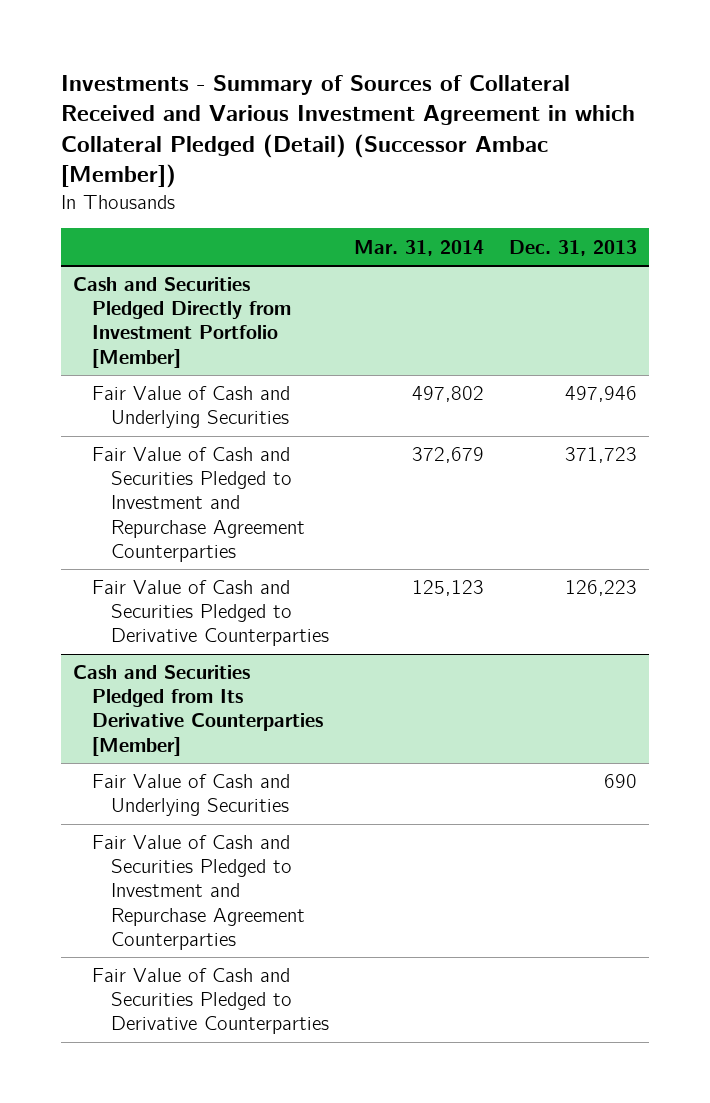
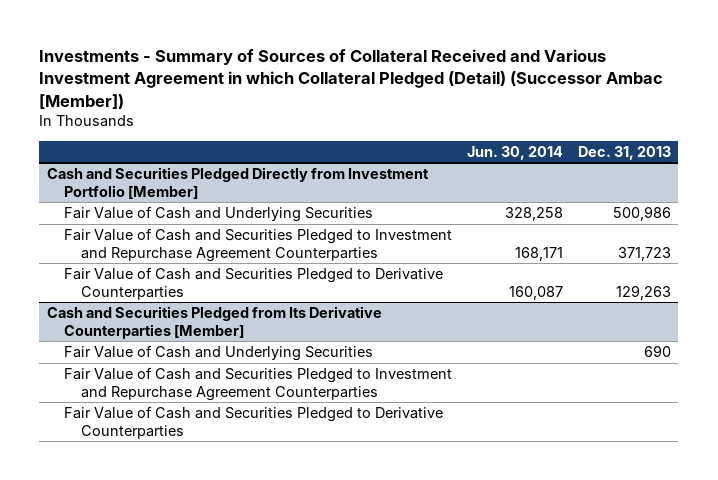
- | Mar. 31, 2014 | Dec. 31, 2013
+ | Jun. 30, 2014 | Dec. 31, 2013
@ Cash and Securities Pledged Directly from Investment Portfolio [Member]
- Fair Value of Cash and Underlying Securities | 497,802 | 497,946
+ Fair Value of Cash and Underlying Securities | 328,258 | 500,986
- Fair Value of Cash and Securities Pledged to Derivative Counterparties | 125,123 | 126,223
+ Fair Value of Cash and Securities Pledged to Derivative Counterparties | 160,087 | 129,263

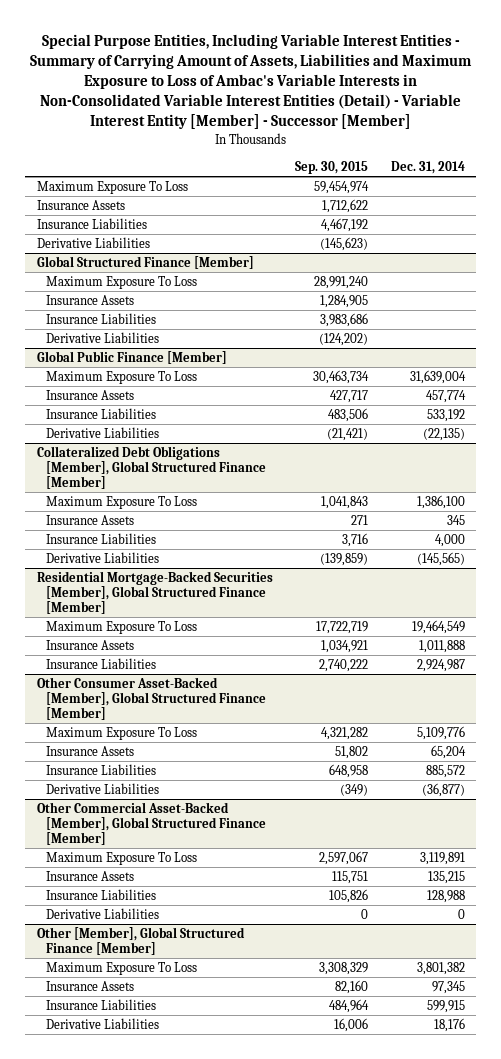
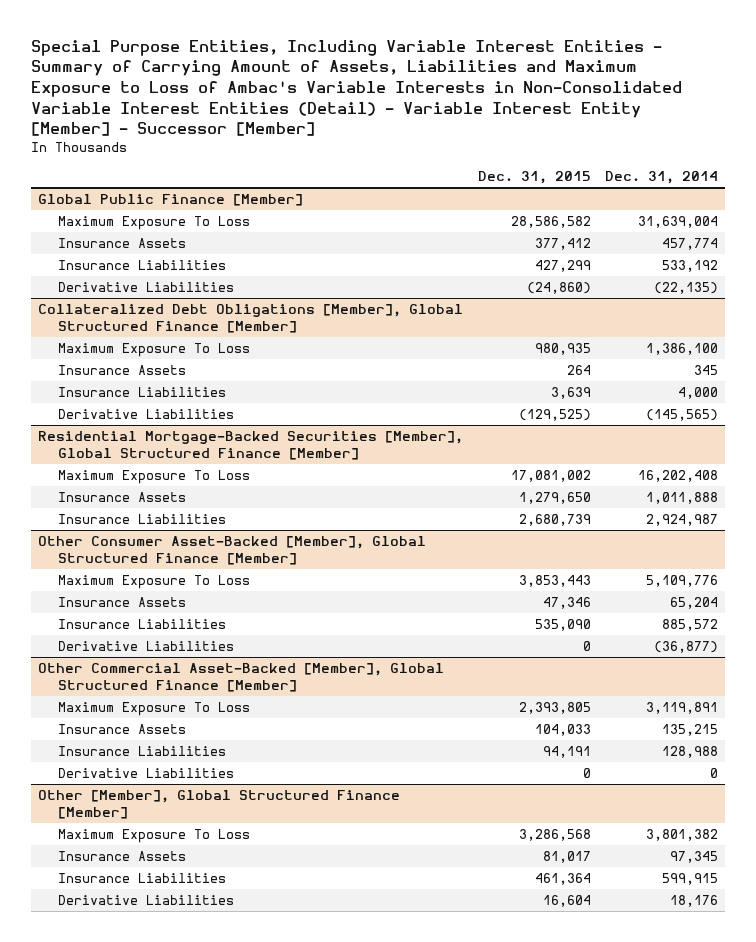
- | Sep. 30, 2015 | Dec. 31, 2014
+ | Dec. 31, 2015 | Dec. 31, 2014
- Maximum Exposure To Loss | 59,454,974 |
- Insurance Assets | 1,712,622 |
- Insurance Liabilities | 4,467,192 |
- Derivative Liabilities | (145,623) |
- Global Structured Finance [Member]
- Maximum Exposure To Loss | 28,991,240 |
- Insurance Assets | 1,284,905 |
- Insurance Liabilities | 3,983,686 |
- Derivative Liabilities | (124,202) |
@ Residential Mortgage-Backed Securities [Member], Global Structured Finance [Member]
- Maximum Exposure To Loss | 17,722,719 | 19,464,549
+ Maximum Exposure To Loss | 17,081,002 | 16,202,408

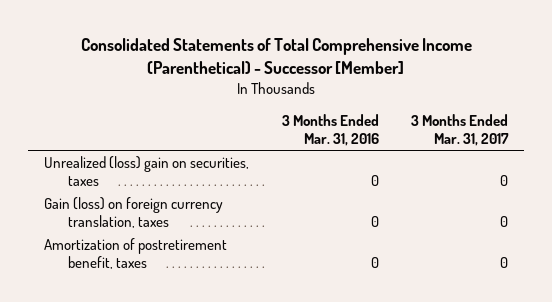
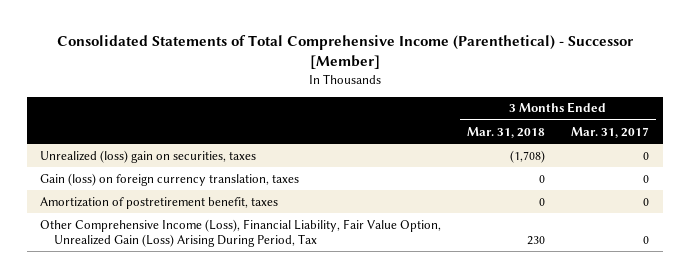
- | 3 Months Ended Mar. 31, 2016 | 3 Months Ended Mar. 31, 2017
+ | 3 Months Ended Mar. 31, 2018 | 3 Months Ended Mar. 31, 2017
+ Other Comprehensive Income (Loss), Financial Liability, Fair Value Option, Unrealized Gain (Loss) Arising During Period, Tax | 230 | 0

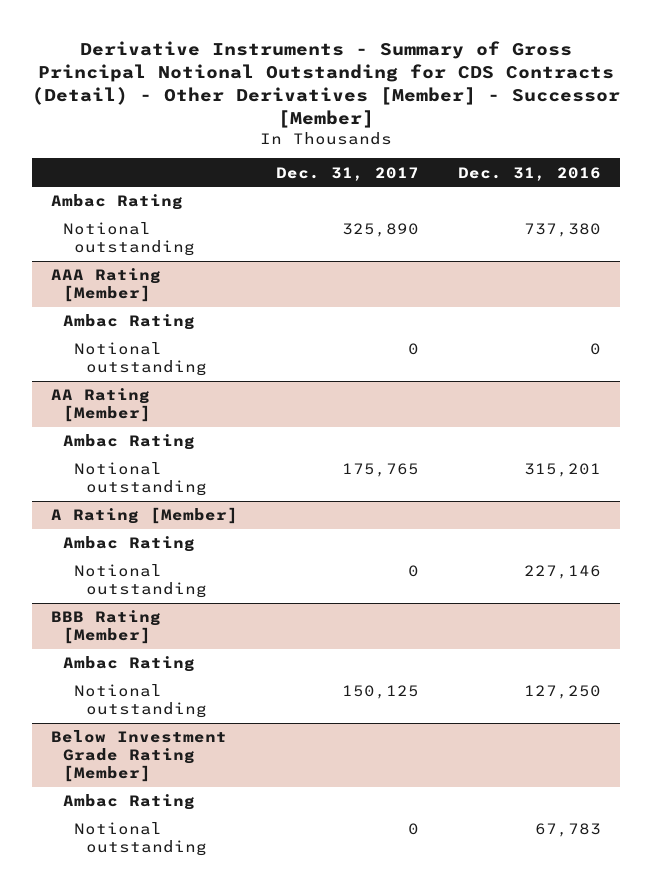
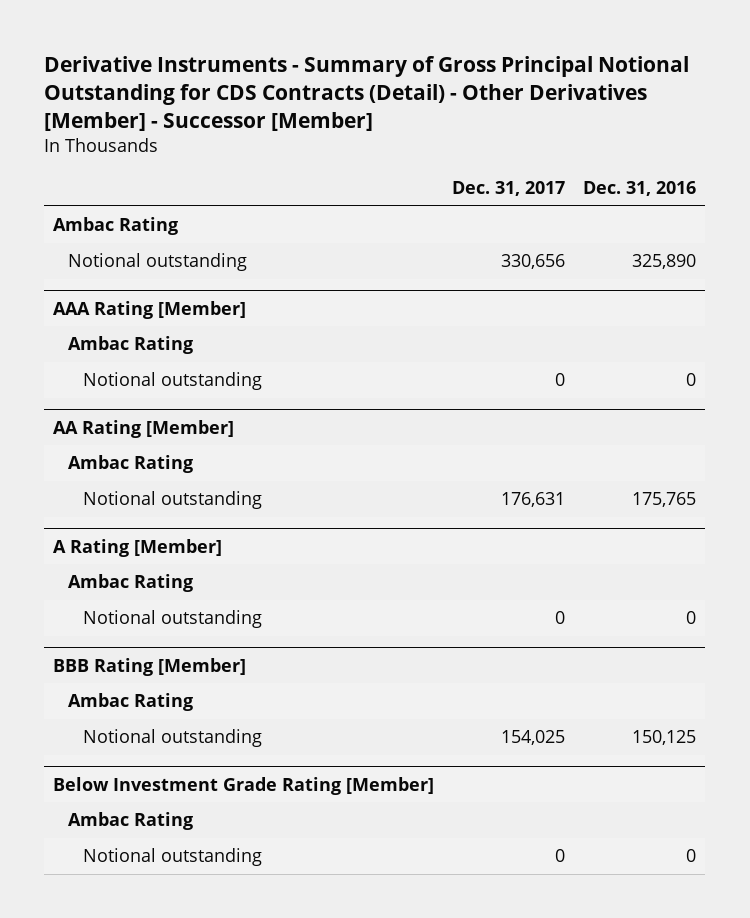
- Notional outstanding | 325,890 | 737,380
+ Notional outstanding | 330,656 | 325,890
@ AA Rating [Member]
- Notional outstanding | 175,765 | 315,201
+ Notional outstanding | 176,631 | 175,765
@ A Rating [Member]
- Notional outstanding | 0 | 227,146
+ Notional outstanding | 0 | 0
@ BBB Rating [Member]
- Notional outstanding | 150,125 | 127,250
+ Notional outstanding | 154,025 | 150,125
@ Below Investment Grade Rating [Member]
- Notional outstanding | 0 | 67,783
+ Notional outstanding | 0 | 0

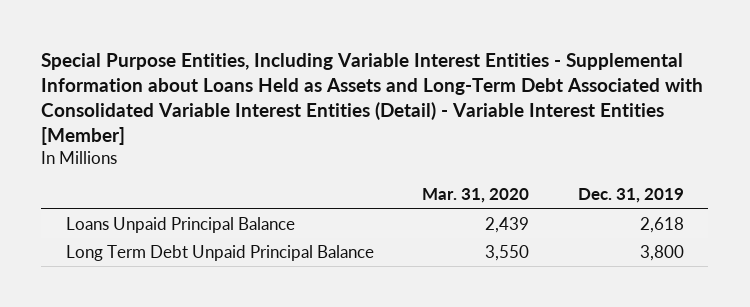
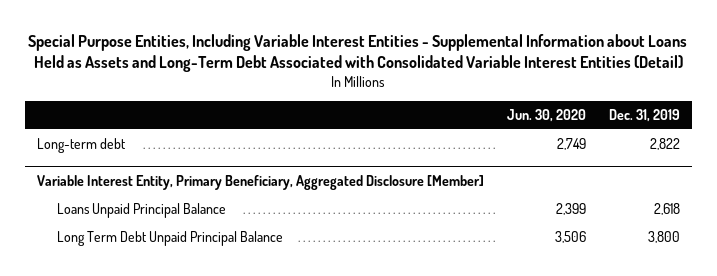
- Special Purpose Entities, Including Variable Interest Entities - Supplemental Information about Loans Held as Assets and Long-Term Debt Associated with Consolidated Variable Interest Entities (Detail) - Variable Interest Entities [Member]
+ Special Purpose Entities, Including Variable Interest Entities - Supplemental Information about Loans Held as Assets and Long-Term Debt Associated with Consolidated Variable Interest Entities (Detail)
- | Mar. 31, 2020 | Dec. 31, 2019
+ | Jun. 30, 2020 | Dec. 31, 2019
+ Long-term debt | 2,749 | 2,822
+ Variable Interest Entity, Primary Beneficiary, Aggregated Disclosure [Member]

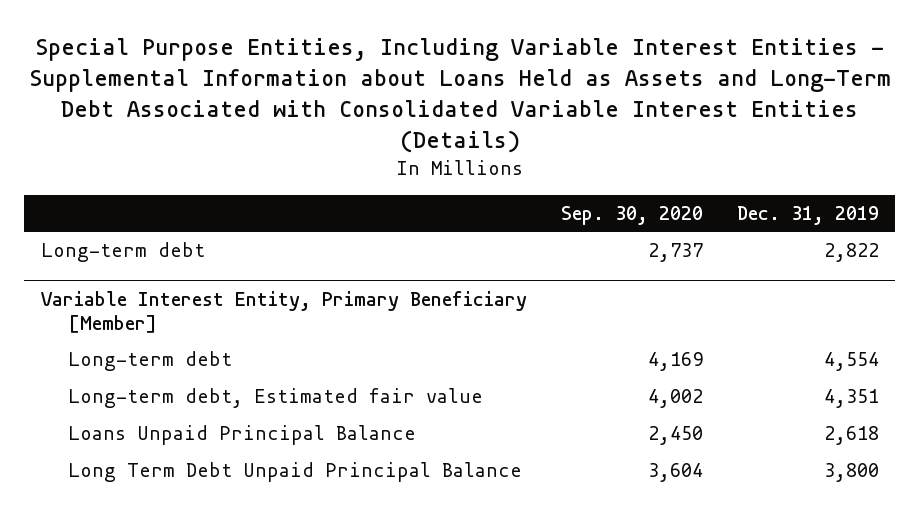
- Special Purpose Entities, Including Variable Interest Entities - Supplemental Information about Loans Held as Assets and Long-Term Debt Associated with Consolidated Variable Interest Entities (Detail)
+ Special Purpose Entities, Including Variable Interest Entities - Supplemental Information about Loans Held as Assets and Long-Term Debt Associated with Consolidated Variable Interest Entities (Details)
- | Jun. 30, 2020 | Dec. 31, 2019
+ | Sep. 30, 2020 | Dec. 31, 2019
- Variable Interest Entity, Primary Beneficiary, Aggregated Disclosure [Member]
+ Variable Interest Entity, Primary Beneficiary [Member]
+ Long-term debt | 4,169 | 4,554
+ Long-term debt, Estimated fair value | 4,002 | 4,351

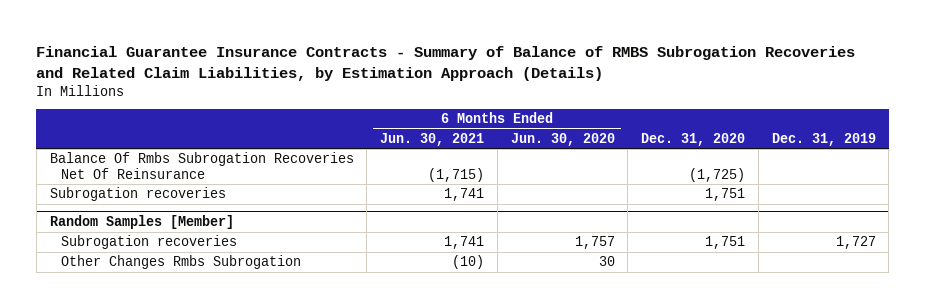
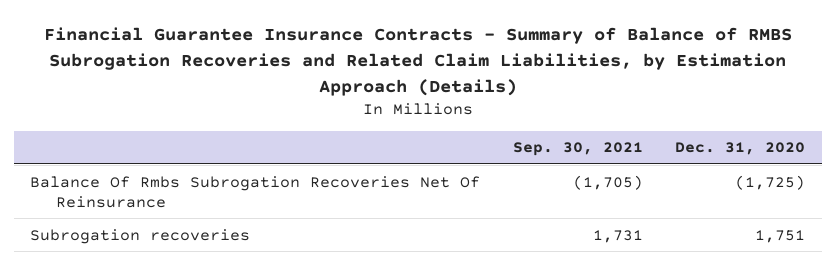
- | 6 Months Ended Jun. 30, 2021 | 6 Months Ended Jun. 30, 2020 | Dec. 31, 2020 | Dec. 31, 2019
+ | Sep. 30, 2021 | Dec. 31, 2020
- Random Samples [Member]
- Subrogation recoveries | 1,741 | 1,757 | 1,751 | 1,727
- Other Changes Rmbs Subrogation | (10) | 30 | |

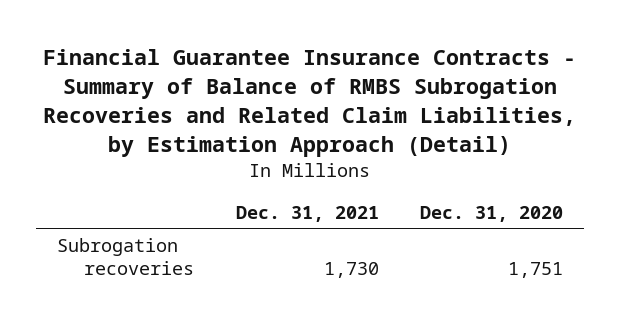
- Financial Guarantee Insurance Contracts - Summary of Balance of RMBS Subrogation Recoveries and Related Claim Liabilities, by Estimation Approach (Details)
+ Financial Guarantee Insurance Contracts - Summary of Balance of RMBS Subrogation Recoveries and Related Claim Liabilities, by Estimation Approach (Detail)
- | Sep. 30, 2021 | Dec. 31, 2020
+ | Dec. 31, 2021 | Dec. 31, 2020
- Balance Of Rmbs Subrogation Recoveries Net Of Reinsurance | (1,705) | (1,725)

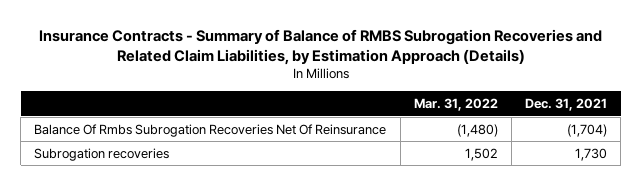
- Financial Guarantee Insurance Contracts - Summary of Balance of RMBS Subrogation Recoveries and Related Claim Liabilities, by Estimation Approach (Detail)
+ Insurance Contracts - Summary of Balance of RMBS Subrogation Recoveries and Related Claim Liabilities, by Estimation Approach (Details)
- | Dec. 31, 2021 | Dec. 31, 2020
+ | Mar. 31, 2022 | Dec. 31, 2021
+ Balance Of Rmbs Subrogation Recoveries Net Of Reinsurance | (1,480) | (1,704)

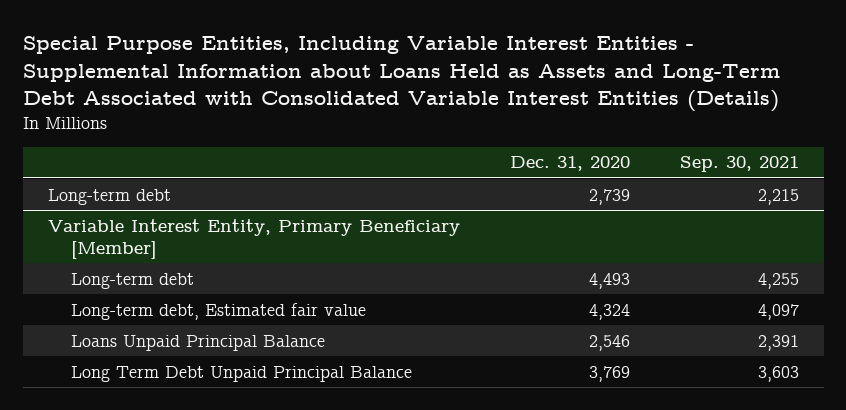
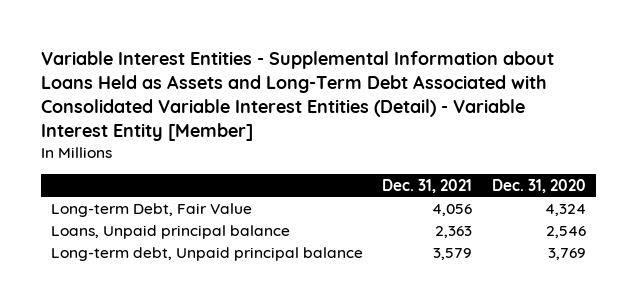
- Special Purpose Entities, Including Variable Interest Entities - Supplemental Information about Loans Held as Assets and Long-Term Debt Associated with Consolidated Variable Interest Entities (Details)
+ Variable Interest Entities - Supplemental Information about Loans Held as Assets and Long-Term Debt Associated with Consolidated Variable Interest Entities (Detail) - Variable Interest Entity [Member]
- | Dec. 31, 2020 | Sep. 30, 2021
+ | Dec. 31, 2021 | Dec. 31, 2020
- Long-term debt | 2,739 | 2,215
- Variable Interest Entity, Primary Beneficiary [Member]
- Long-term debt | 4,493 | 4,255
- Long-term debt, Estimated fair value | 4,324 | 4,097
- Loans Unpaid Principal Balance | 2,546 | 2,391
- Long Term Debt Unpaid Principal Balance | 3,769 | 3,603
+ Long-term Debt, Fair Value | 4,056 | 4,324
+ Loans, Unpaid principal balance | 2,363 | 2,546
+ Long-term debt, Unpaid principal balance | 3,579 | 3,769

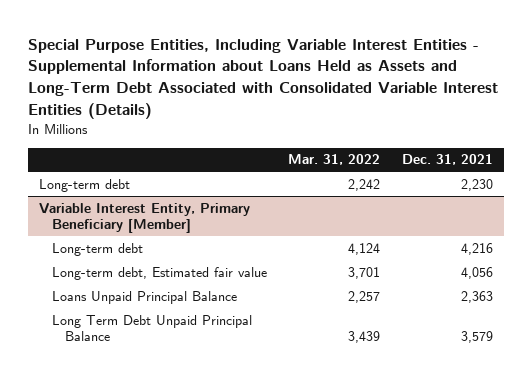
- Variable Interest Entities - Supplemental Information about Loans Held as Assets and Long-Term Debt Associated with Consolidated Variable Interest Entities (Detail) - Variable Interest Entity [Member]
+ Special Purpose Entities, Including Variable Interest Entities - Supplemental Information about Loans Held as Assets and Long-Term Debt Associated with Consolidated Variable Interest Entities (Details)
- | Dec. 31, 2021 | Dec. 31, 2020
+ | Mar. 31, 2022 | Dec. 31, 2021
- Long-term Debt, Fair Value | 4,056 | 4,324
- Loans, Unpaid principal balance | 2,363 | 2,546
- Long-term debt, Unpaid principal balance | 3,579 | 3,769
+ Long-term debt | 2,242 | 2,230
+ Variable Interest Entity, Primary Beneficiary [Member]
+ Long-term debt | 4,124 | 4,216
+ Long-term debt, Estimated fair value | 3,701 | 4,056
+ Loans Unpaid Principal Balance | 2,257 | 2,363
+ Long Term Debt Unpaid Principal Balance | 3,439 | 3,579

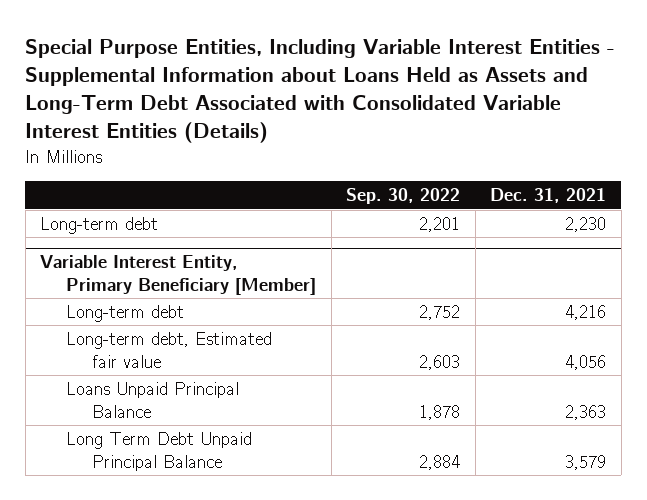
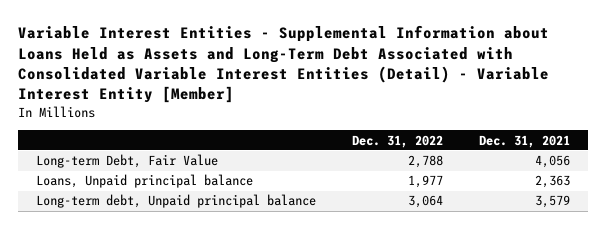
- Special Purpose Entities, Including Variable Interest Entities - Supplemental Information about Loans Held as Assets and Long-Term Debt Associated with Consolidated Variable Interest Entities (Details)
+ Variable Interest Entities - Supplemental Information about Loans Held as Assets and Long-Term Debt Associated with Consolidated Variable Interest Entities (Detail) - Variable Interest Entity [Member]
- | Sep. 30, 2022 | Dec. 31, 2021
+ | Dec. 31, 2022 | Dec. 31, 2021
- Long-term debt | 2,201 | 2,230
- Variable Interest Entity, Primary Beneficiary [Member]
- Long-term debt | 2,752 | 4,216
- Long-term debt, Estimated fair value | 2,603 | 4,056
- Loans Unpaid Principal Balance | 1,878 | 2,363
- Long Term Debt Unpaid Principal Balance | 2,884 | 3,579
+ Long-term Debt, Fair Value | 2,788 | 4,056
+ Loans, Unpaid principal balance | 1,977 | 2,363
+ Long-term debt, Unpaid principal balance | 3,064 | 3,579

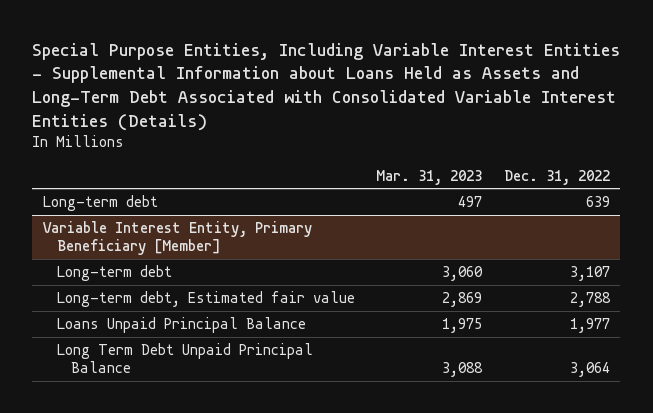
- Variable Interest Entities - Supplemental Information about Loans Held as Assets and Long-Term Debt Associated with Consolidated Variable Interest Entities (Detail) - Variable Interest Entity [Member]
+ Special Purpose Entities, Including Variable Interest Entities - Supplemental Information about Loans Held as Assets and Long-Term Debt Associated with Consolidated Variable Interest Entities (Details)
- | Dec. 31, 2022 | Dec. 31, 2021
+ | Mar. 31, 2023 | Dec. 31, 2022
- Long-term Debt, Fair Value | 2,788 | 4,056
- Loans, Unpaid principal balance | 1,977 | 2,363
- Long-term debt, Unpaid principal balance | 3,064 | 3,579
+ Long-term debt | 497 | 639
+ Variable Interest Entity, Primary Beneficiary [Member]
+ Long-term debt | 3,060 | 3,107
+ Long-term debt, Estimated fair value | 2,869 | 2,788
+ Loans Unpaid Principal Balance | 1,975 | 1,977
+ Long Term Debt Unpaid Principal Balance | 3,088 | 3,064

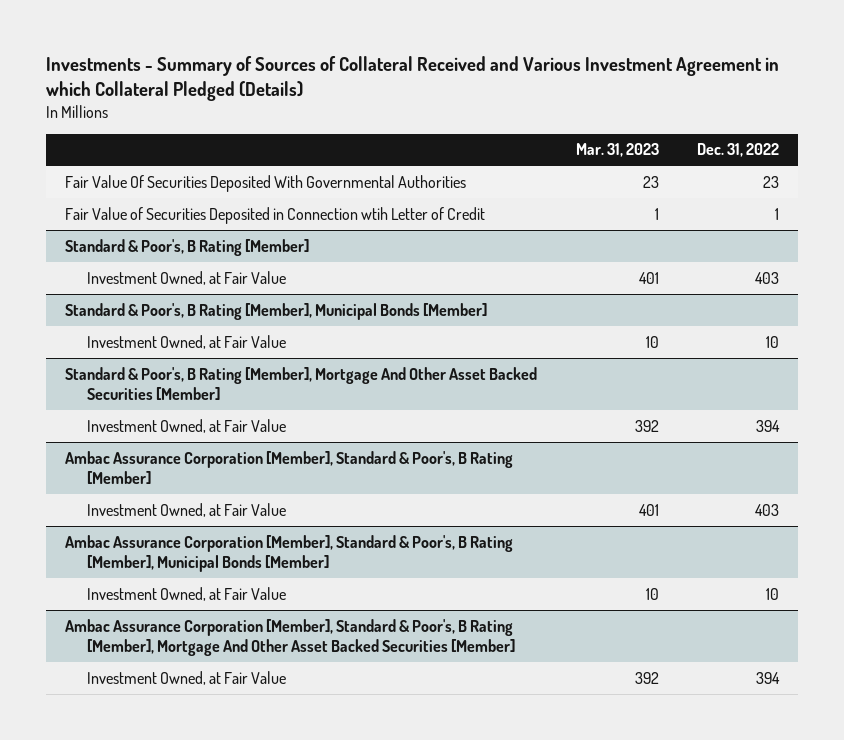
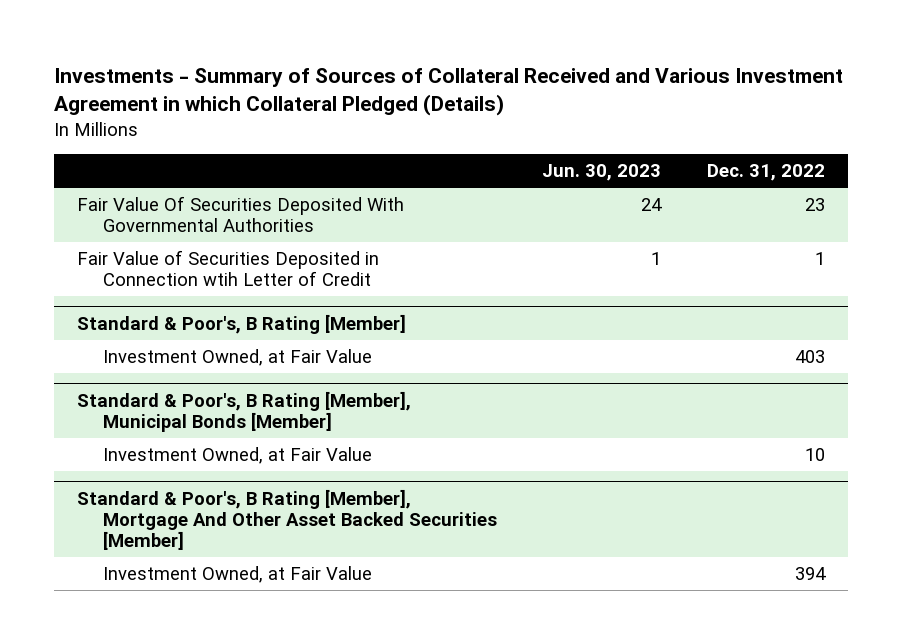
- | Mar. 31, 2023 | Dec. 31, 2022
+ | Jun. 30, 2023 | Dec. 31, 2022
- Ambac Assurance Corporation [Member], Standard & Poor's, B Rating [Member]
- Investment Owned, at Fair Value | 401 | 403
- Ambac Assurance Corporation [Member], Standard & Poor's, B Rating [Member], Municipal Bonds [Member]
- Investment Owned, at Fair Value | 10 | 10
- Ambac Assurance Corporation [Member], Standard & Poor's, B Rating [Member], Mortgage And Other Asset Backed Securities [Member]
- Investment Owned, at Fair Value | 392 | 394

